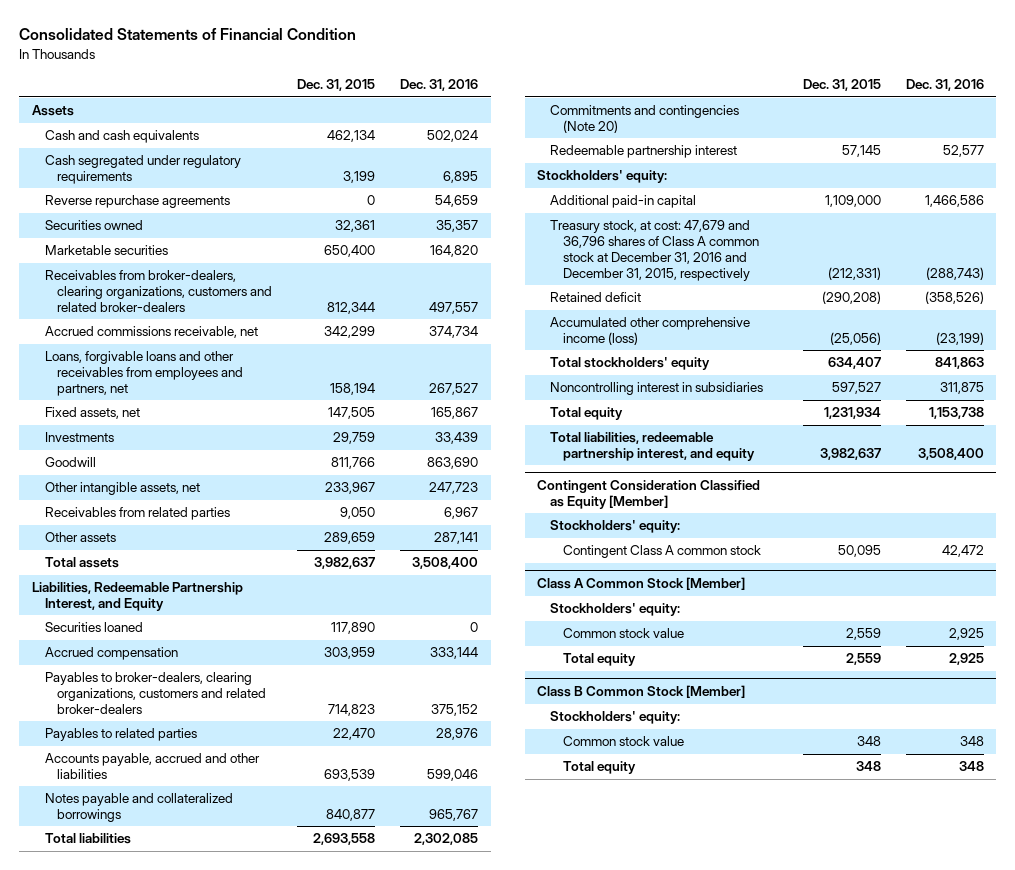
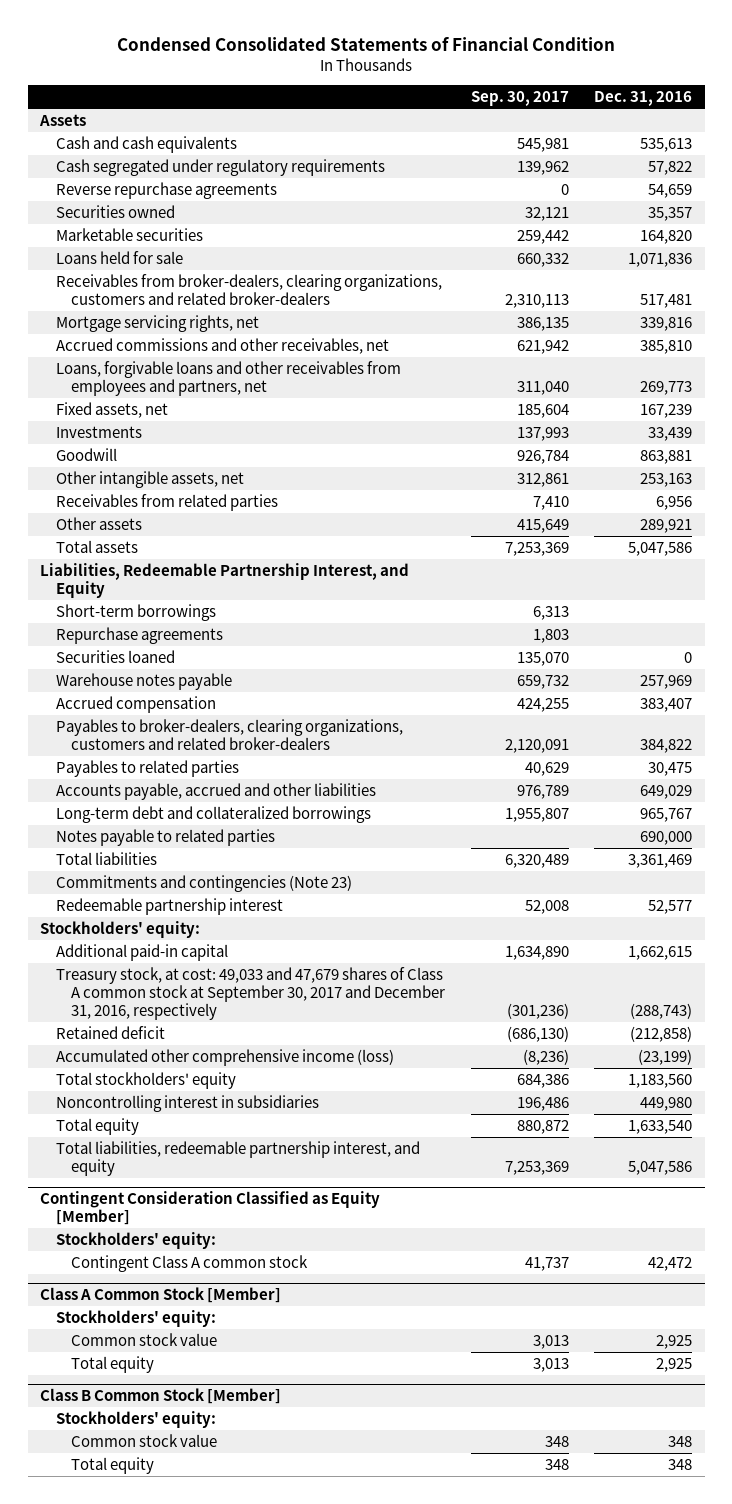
- Consolidated Statements of Financial Condition
+ Condensed Consolidated Statements of Financial Condition
- | Dec. 31, 2015 | Dec. 31, 2016
+ | Sep. 30, 2017 | Dec. 31, 2016
- Cash and cash equivalents | 462,134 | 502,024
- Cash segregated under regulatory requirements | 3,199 | 6,895
+ Cash and cash equivalents | 545,981 | 535,613
+ Cash segregated under regulatory requirements | 139,962 | 57,822
- Receivables from broker-dealers, clearing organizations, customers and related broker-dealers | 812,344 | 497,557
- Accrued commissions receivable, net | 342,299 | 374,734
- Loans, forgivable loans and other receivables from employees and partners, net | 158,194 | 267,527
- Fixed assets, net | 147,505 | 165,867
+ Loans held for sale | 660,332 | 1,071,836
+ Receivables from broker-dealers, clearing organizations, customers and related broker-dealers | 2,310,113 | 517,481
+ Mortgage servicing rights, net | 386,135 | 339,816
+ Accrued commissions and other receivables, net | 621,942 | 385,810
+ Loans, forgivable loans and other receivables from employees and partners, net | 311,040 | 269,773
+ Fixed assets, net | 185,604 | 167,239
- Goodwill | 811,766 | 863,690
- Other intangible assets, net | 233,967 | 247,723
- Receivables from related parties | 9,050 | 6,967
- Other assets | 289,659 | 287,141
- Total assets | 3,982,637 | 3,508,400
+ Goodwill | 926,784 | 863,881
+ Other intangible assets, net | 312,861 | 253,163
+ Receivables from related parties | 7,410 | 6,956
+ Other assets | 415,649 | 289,921
+ Total assets | 7,253,369 | 5,047,586
+ Short-term borrowings | 6,313 |
+ Repurchase agreements | 1,803 |
- Accrued compensation | 303,959 | 333,144
- Payables to broker-dealers, clearing organizations, customers and related broker-dealers | 714,823 | 375,152
- Payables to related parties | 22,470 | 28,976
- Accounts payable, accrued and other liabilities | 693,539 | 599,046
- Notes payable and collateralized borrowings | 840,877 | 965,767
- Total liabilities | 2,693,558 | 2,302,085
- Commitments and contingencies (Note 20)
+ Warehouse notes payable | 659,732 | 257,969
+ Accrued compensation | 424,255 | 383,407
+ Payables to broker-dealers, clearing organizations, customers and related broker-dealers | 2,120,091 | 384,822
+ Payables to related parties | 40,629 | 30,475
+ Accounts payable, accrued and other liabilities | 976,789 | 649,029
+ Long-term debt and collateralized borrowings | 1,955,807 | 965,767
+ Notes payable to related parties | | 690,000
+ Total liabilities | 6,320,489 | 3,361,469
+ Commitments and contingencies (Note 23)
- Additional paid-in capital | 1,109,000 | 1,466,586
- Treasury stock, at cost: 47,679 and 36,796 shares of Class A common stock at December 31, 2016 and December 31, 2015, respectively | (212,331) | (288,743)
- Retained deficit | (290,208) | (358,526)
+ Additional paid-in capital | 1,634,890 | 1,662,615
+ Treasury stock, at cost: 49,033 and 47,679 shares of Class A common stock at September 30, 2017 and December 31, 2016, respectively | (301,236) | (288,743)
+ Retained deficit | (686,130) | (212,858)
- Total stockholders' equity | 634,407 | 841,863
- Noncontrolling interest in subsidiaries | 597,527 | 311,875
- Total equity | 1,231,934 | 1,153,738
- Total liabilities, redeemable partnership interest, and equity | 3,982,637 | 3,508,400
+ Total stockholders' equity | 684,386 | 1,183,560
+ Noncontrolling interest in subsidiaries | 196,486 | 449,980
+ Total equity | 880,872 | 1,633,540
+ Total liabilities, redeemable partnership interest, and equity | 7,253,369 | 5,047,586

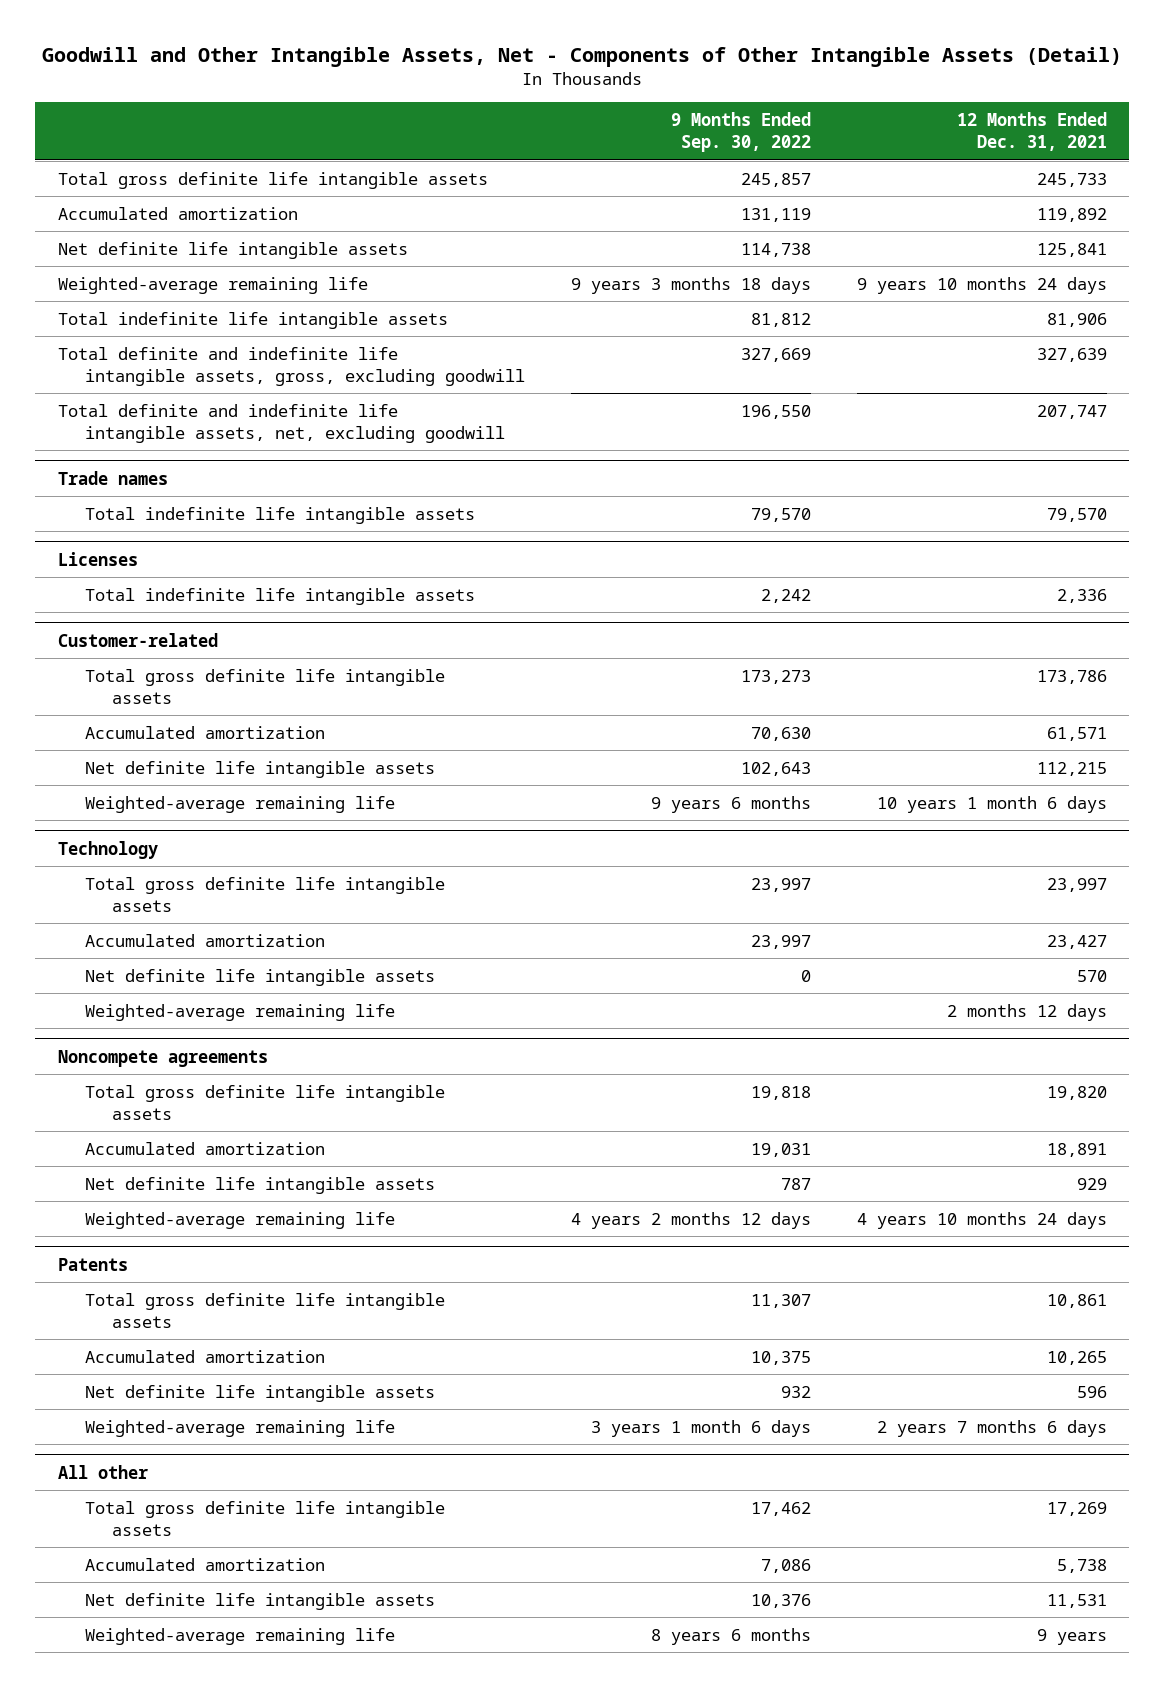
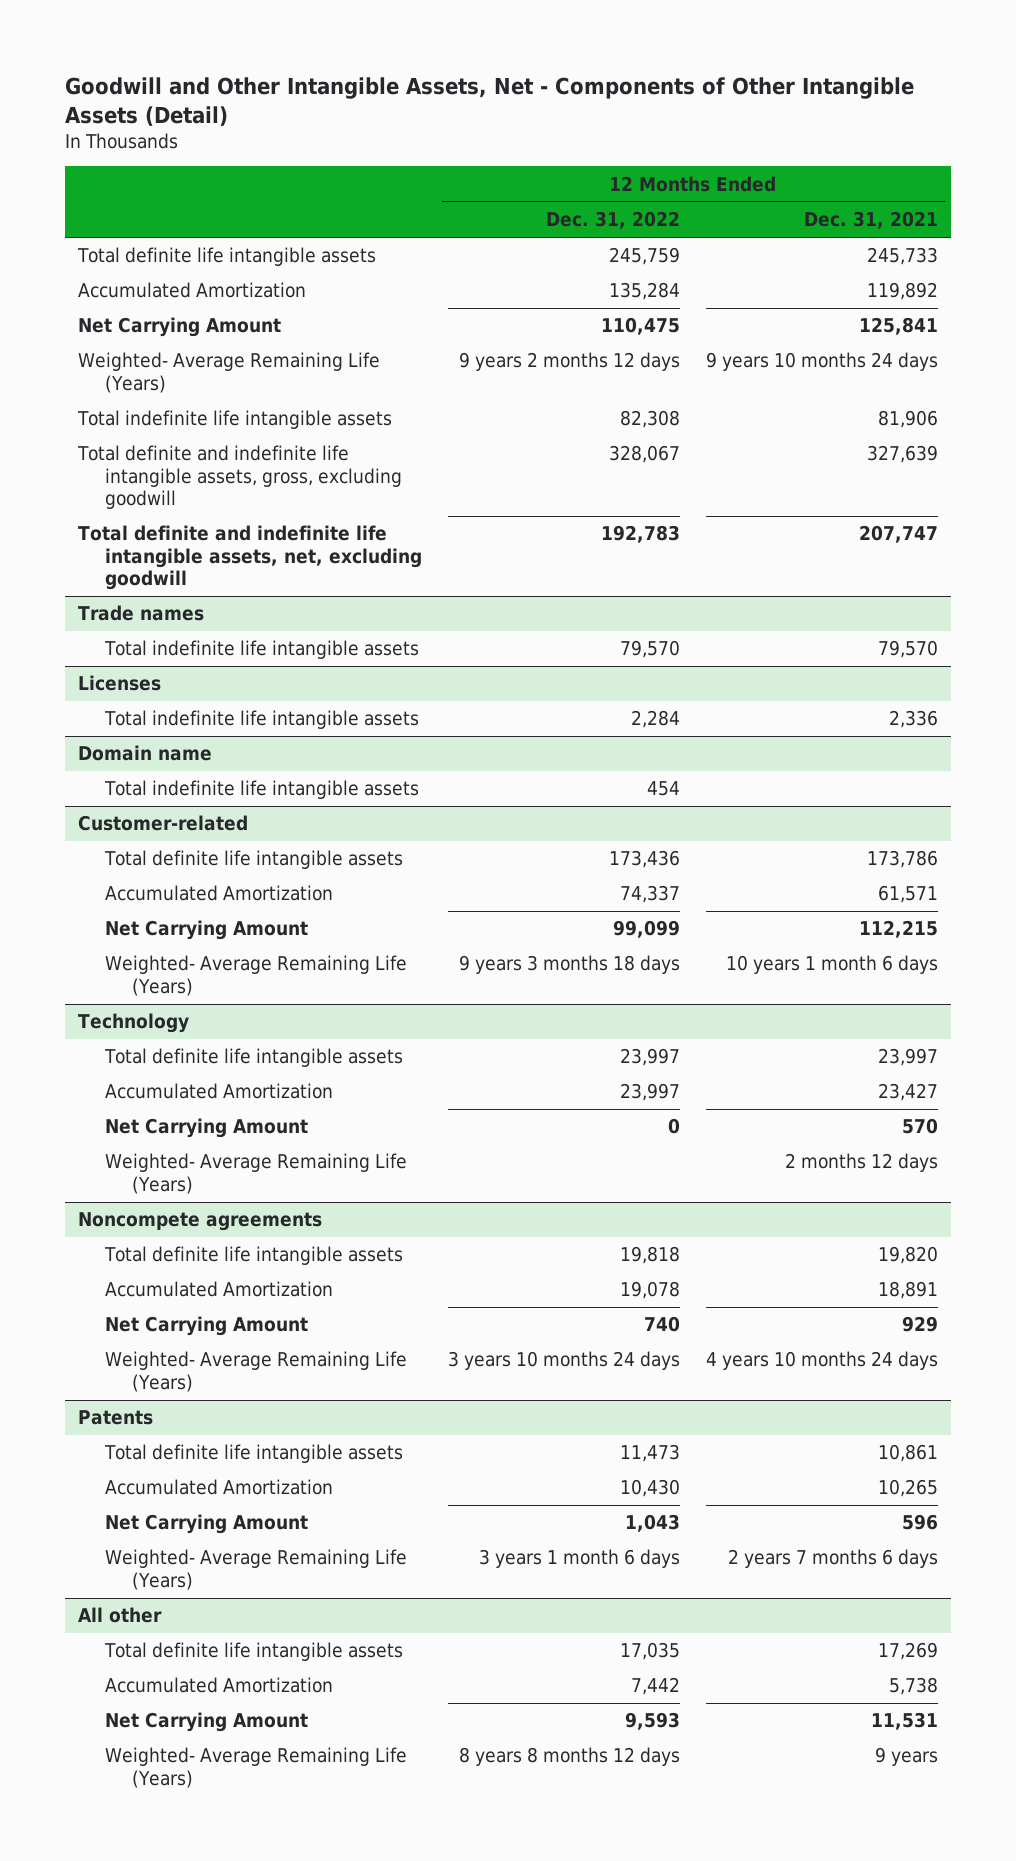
- | 9 Months Ended Sep. 30, 2022 | 12 Months Ended Dec. 31, 2021
+ | 12 Months Ended Dec. 31, 2022 | 12 Months Ended Dec. 31, 2021
- Total gross definite life intangible assets | 245,857 | 245,733
- Accumulated amortization | 131,119 | 119,892
- Net definite life intangible assets | 114,738 | 125,841
- Weighted-average remaining life | 9 years 3 months 18 days | 9 years 10 months 24 days
+ Total definite life intangible assets | 245,759 | 245,733
+ Accumulated Amortization | 135,284 | 119,892
+ Net Carrying Amount | 110,475 | 125,841
+ Weighted- Average Remaining Life (Years) | 9 years 2 months 12 days | 9 years 10 months 24 days
+ Domain name
+ Total indefinite life intangible assets | 454 |
@ Customer-related
- Total gross definite life intangible assets | 173,273 | 173,786
- Accumulated amortization | 70,630 | 61,571
- Net definite life intangible assets | 102,643 | 112,215
- Weighted-average remaining life | 9 years 6 months | 10 years 1 month 6 days
+ Total definite life intangible assets | 173,436 | 173,786
+ Accumulated Amortization | 74,337 | 61,571
+ Net Carrying Amount | 99,099 | 112,215
+ Weighted- Average Remaining Life (Years) | 9 years 3 months 18 days | 10 years 1 month 6 days
@ Technology
- Total gross definite life intangible assets | 23,997 | 23,997
- Accumulated amortization | 23,997 | 23,427
- Net definite life intangible assets | 0 | 570
- Weighted-average remaining life | | 2 months 12 days
+ Total definite life intangible assets | 23,997 | 23,997
+ Accumulated Amortization | 23,997 | 23,427
+ Net Carrying Amount | 0 | 570
+ Weighted- Average Remaining Life (Years) | | 2 months 12 days
@ Noncompete agreements
- Total gross definite life intangible assets | 19,818 | 19,820
- Accumulated amortization | 19,031 | 18,891
- Net definite life intangible assets | 787 | 929
- Weighted-average remaining life | 4 years 2 months 12 days | 4 years 10 months 24 days
+ Total definite life intangible assets | 19,818 | 19,820
+ Accumulated Amortization | 19,078 | 18,891
+ Net Carrying Amount | 740 | 929
+ Weighted- Average Remaining Life (Years) | 3 years 10 months 24 days | 4 years 10 months 24 days
@ Patents
- Total gross definite life intangible assets | 11,307 | 10,861
- Accumulated amortization | 10,375 | 10,265
- Net definite life intangible assets | 932 | 596
- Weighted-average remaining life | 3 years 1 month 6 days | 2 years 7 months 6 days
+ Total definite life intangible assets | 11,473 | 10,861
+ Accumulated Amortization | 10,430 | 10,265
+ Net Carrying Amount | 1,043 | 596
+ Weighted- Average Remaining Life (Years) | 3 years 1 month 6 days | 2 years 7 months 6 days
@ All other
- Total gross definite life intangible assets | 17,462 | 17,269
- Accumulated amortization | 7,086 | 5,738
- Net definite life intangible assets | 10,376 | 11,531
- Weighted-average remaining life | 8 years 6 months | 9 years
+ Total definite life intangible assets | 17,035 | 17,269
+ Accumulated Amortization | 7,442 | 5,738
+ Net Carrying Amount | 9,593 | 11,531
+ Weighted- Average Remaining Life (Years) | 8 years 8 months 12 days | 9 years

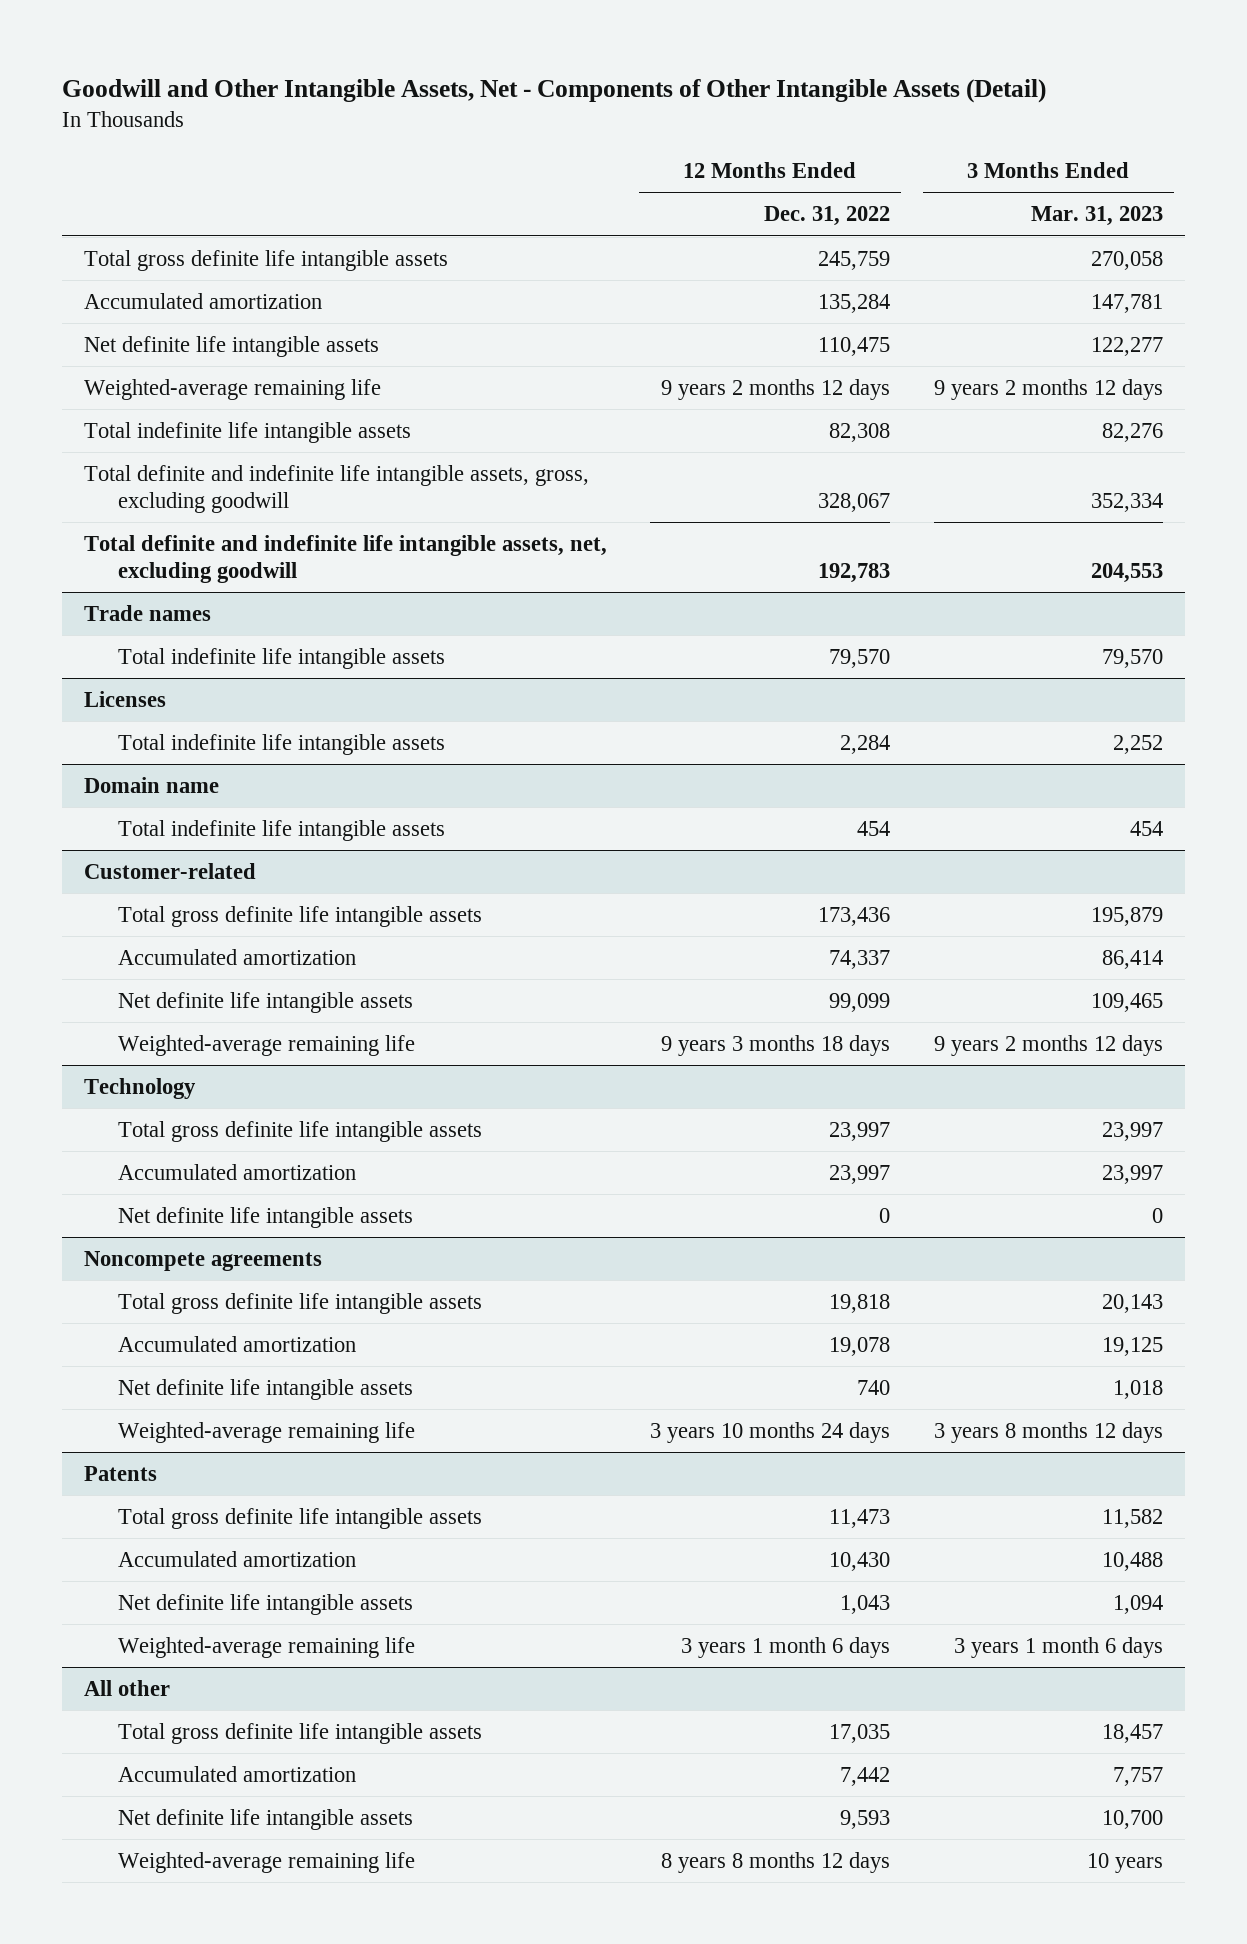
- | 12 Months Ended Dec. 31, 2022 | 12 Months Ended Dec. 31, 2021
+ | 12 Months Ended Dec. 31, 2022 | 3 Months Ended Mar. 31, 2023
- Total definite life intangible assets | 245,759 | 245,733
- Accumulated Amortization | 135,284 | 119,892
- Net Carrying Amount | 110,475 | 125,841
- Weighted- Average Remaining Life (Years) | 9 years 2 months 12 days | 9 years 10 months 24 days
+ Total gross definite life intangible assets | 245,759 | 270,058
+ Accumulated amortization | 135,284 | 147,781
+ Net definite life intangible assets | 110,475 | 122,277
+ Weighted-average remaining life | 9 years 2 months 12 days | 9 years 2 months 12 days
@ Customer-related
- Total definite life intangible assets | 173,436 | 173,786
- Accumulated Amortization | 74,337 | 61,571
- Net Carrying Amount | 99,099 | 112,215
- Weighted- Average Remaining Life (Years) | 9 years 3 months 18 days | 10 years 1 month 6 days
+ Total gross definite life intangible assets | 173,436 | 195,879
+ Accumulated amortization | 74,337 | 86,414
+ Net definite life intangible assets | 99,099 | 109,465
+ Weighted-average remaining life | 9 years 3 months 18 days | 9 years 2 months 12 days
@ Technology
- Total definite life intangible assets | 23,997 | 23,997
- Accumulated Amortization | 23,997 | 23,427
- Net Carrying Amount | 0 | 570
- Weighted- Average Remaining Life (Years) | | 2 months 12 days
+ Total gross definite life intangible assets | 23,997 | 23,997
+ Accumulated amortization | 23,997 | 23,997
+ Net definite life intangible assets | 0 | 0
@ Noncompete agreements
- Total definite life intangible assets | 19,818 | 19,820
- Accumulated Amortization | 19,078 | 18,891
- Net Carrying Amount | 740 | 929
- Weighted- Average Remaining Life (Years) | 3 years 10 months 24 days | 4 years 10 months 24 days
+ Total gross definite life intangible assets | 19,818 | 20,143
+ Accumulated amortization | 19,078 | 19,125
+ Net definite life intangible assets | 740 | 1,018
+ Weighted-average remaining life | 3 years 10 months 24 days | 3 years 8 months 12 days
@ Patents
- Total definite life intangible assets | 11,473 | 10,861
- Accumulated Amortization | 10,430 | 10,265
- Net Carrying Amount | 1,043 | 596
- Weighted- Average Remaining Life (Years) | 3 years 1 month 6 days | 2 years 7 months 6 days
+ Total gross definite life intangible assets | 11,473 | 11,582
+ Accumulated amortization | 10,430 | 10,488
+ Net definite life intangible assets | 1,043 | 1,094
+ Weighted-average remaining life | 3 years 1 month 6 days | 3 years 1 month 6 days
@ All other
- Total definite life intangible assets | 17,035 | 17,269
- Accumulated Amortization | 7,442 | 5,738
- Net Carrying Amount | 9,593 | 11,531
- Weighted- Average Remaining Life (Years) | 8 years 8 months 12 days | 9 years
+ Total gross definite life intangible assets | 17,035 | 18,457
+ Accumulated amortization | 7,442 | 7,757
+ Net definite life intangible assets | 9,593 | 10,700
+ Weighted-average remaining life | 8 years 8 months 12 days | 10 years

